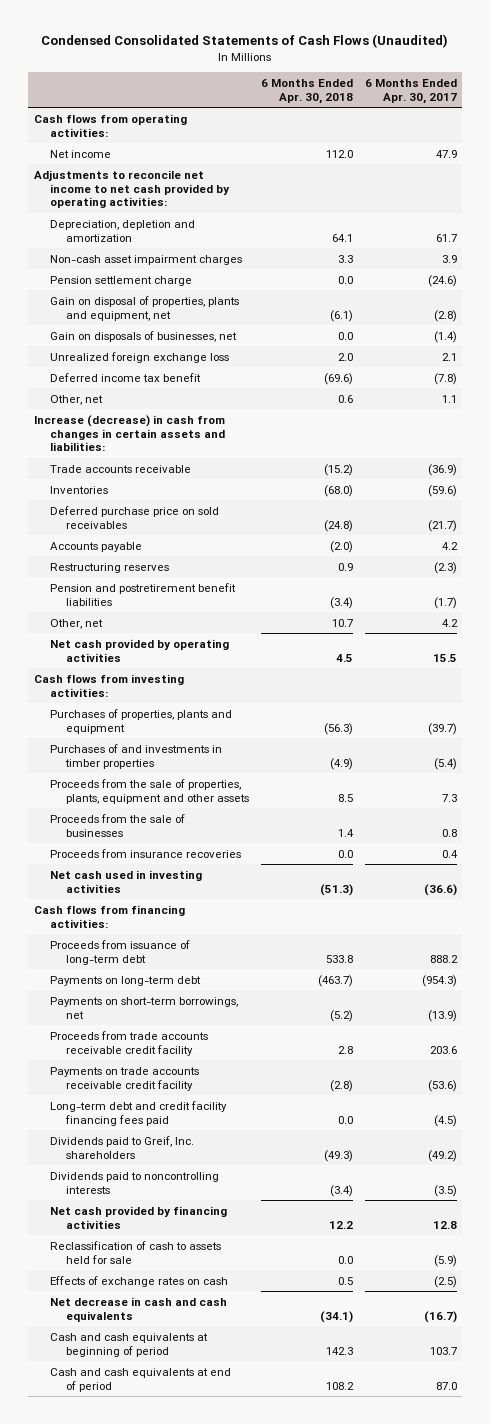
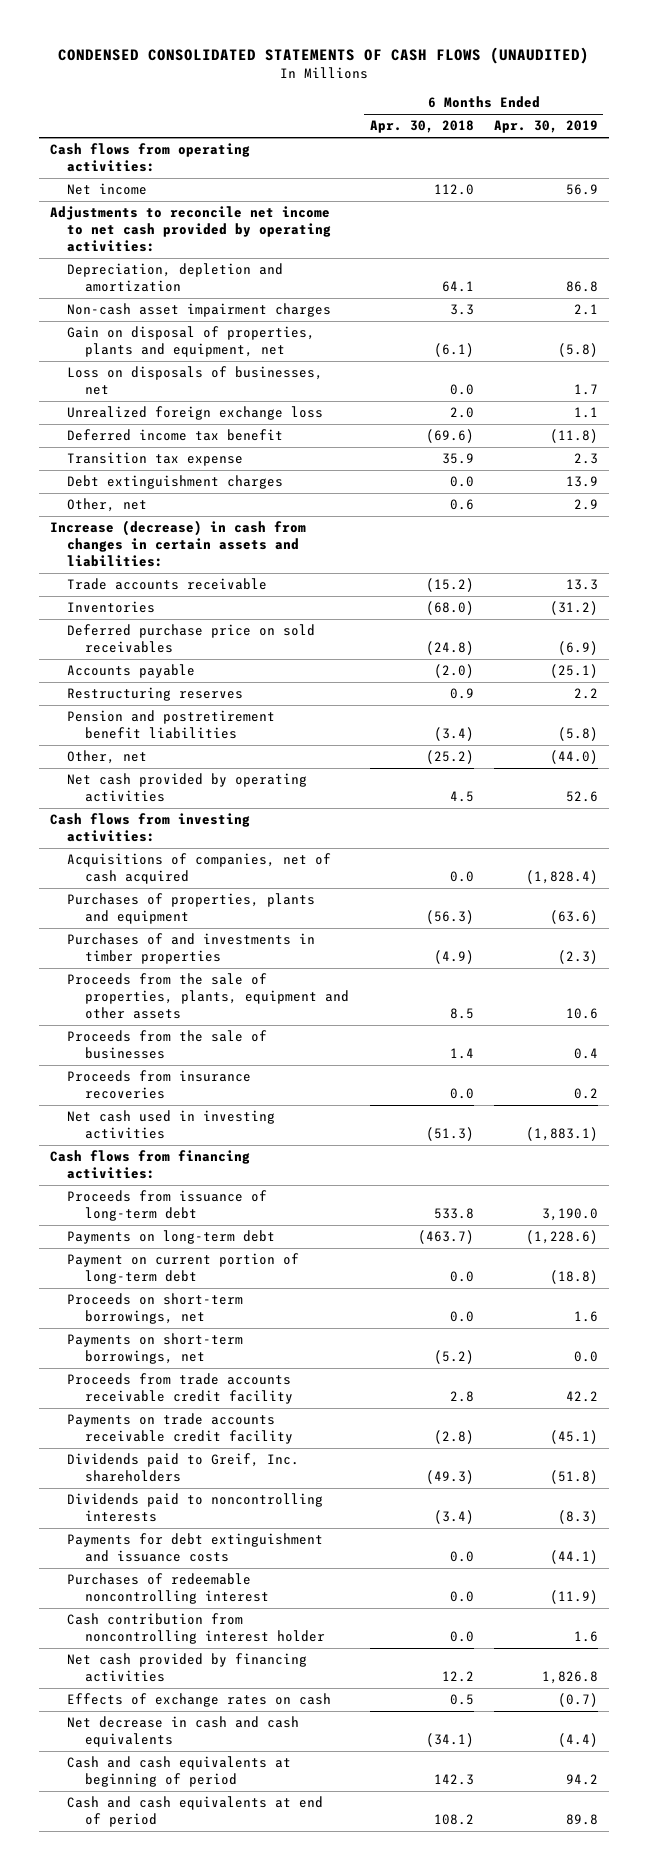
- Condensed Consolidated Statements of Cash Flows (Unaudited)
+ CONDENSED CONSOLIDATED STATEMENTS OF CASH FLOWS (UNAUDITED)
- | 6 Months Ended Apr. 30, 2018 | 6 Months Ended Apr. 30, 2017
+ | 6 Months Ended Apr. 30, 2018 | 6 Months Ended Apr. 30, 2019
- Pension settlement charge | 0.0 | (24.6)
- Gain on disposals of businesses, net | 0.0 | (1.4)
+ Loss on disposals of businesses, net | 0.0 | 1.7
+ Transition tax expense | 35.9 | 2.3
+ Debt extinguishment charges | 0.0 | 13.9
- Other, net | 10.7 | 4.2
+ Other, net | (25.2) | (44.0)
+ Acquisitions of companies, net of cash acquired | 0.0 | (1,828.4)
+ Payment on current portion of long-term debt | 0.0 | (18.8)
+ Proceeds on short-term borrowings, net | 0.0 | 1.6
- Long-term debt and credit facility financing fees paid | 0.0 | (4.5)
+ Payments for debt extinguishment and issuance costs | 0.0 | (44.1)
+ Purchases of redeemable noncontrolling interest | 0.0 | (11.9)
+ Cash contribution from noncontrolling interest holder | 0.0 | 1.6
- Reclassification of cash to assets held for sale | 0.0 | (5.9)

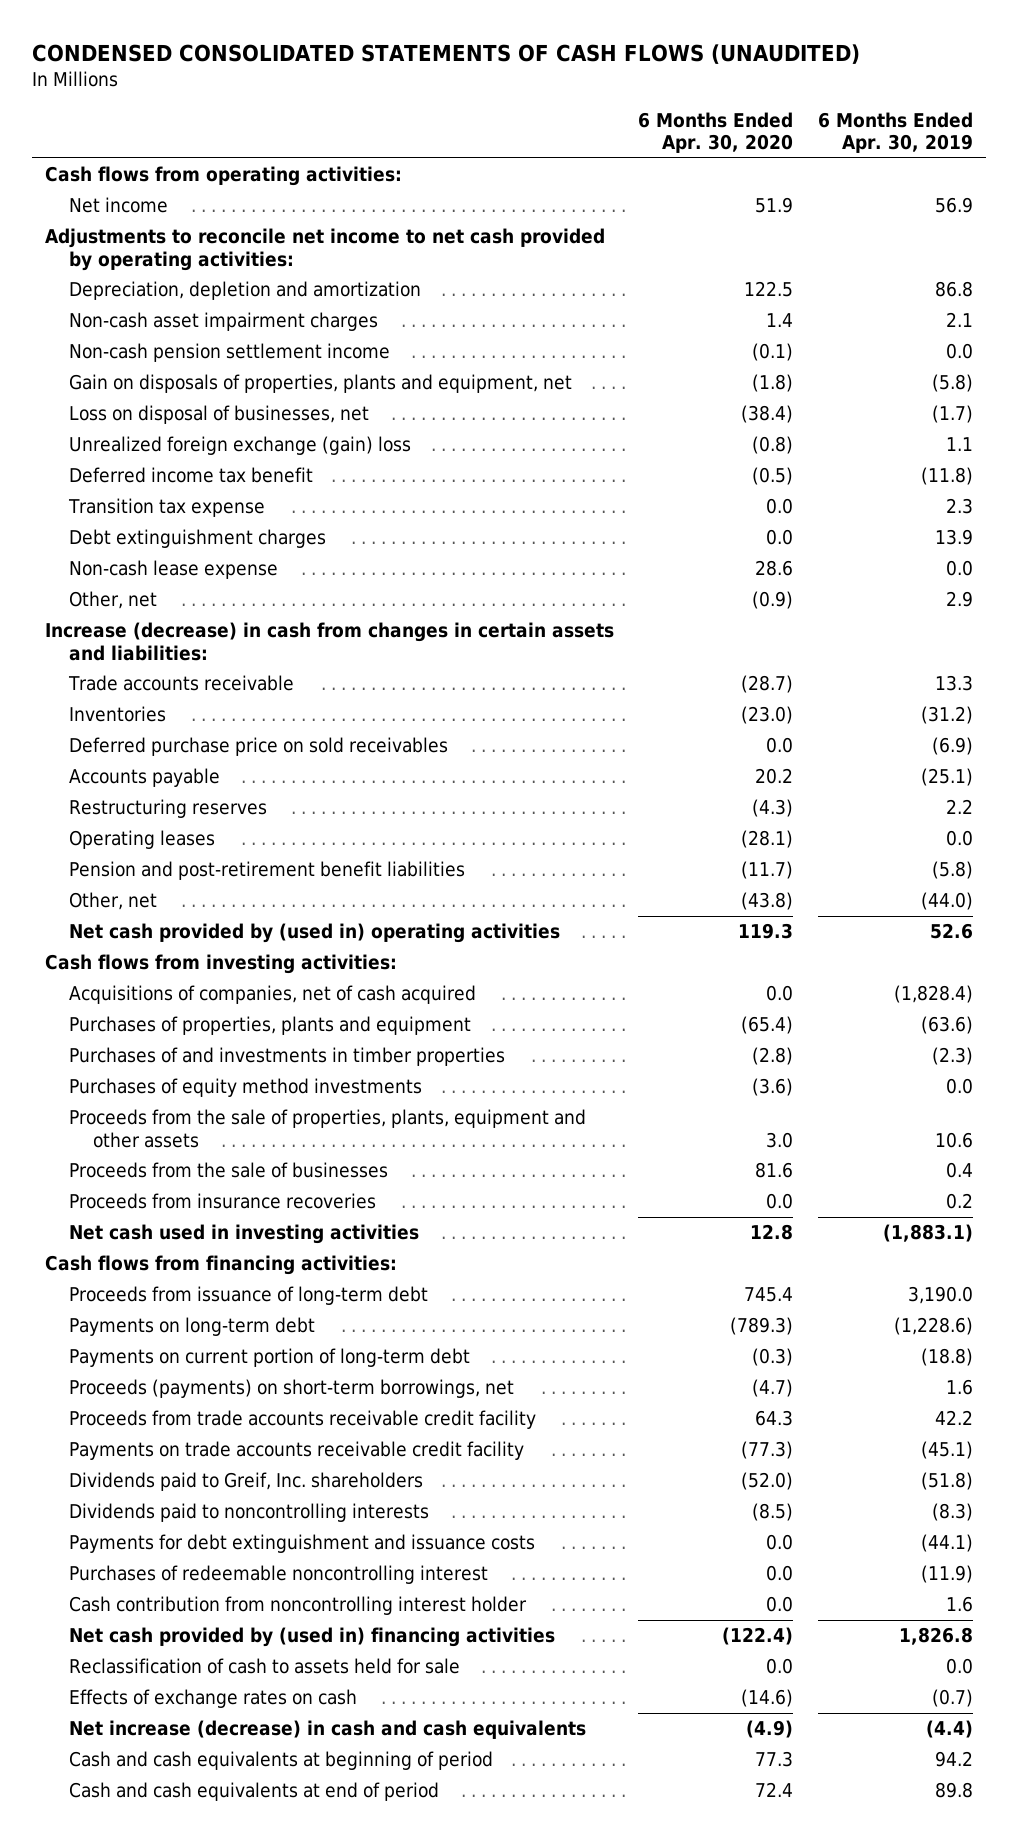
- | 6 Months Ended Apr. 30, 2018 | 6 Months Ended Apr. 30, 2019
+ | 6 Months Ended Apr. 30, 2020 | 6 Months Ended Apr. 30, 2019
- Gain on disposal of properties, plants and equipment, net | (6.1) | (5.8)
- Loss on disposals of businesses, net | 0.0 | 1.7
- Unrealized foreign exchange loss | 2.0 | 1.1
+ Non-cash pension settlement income | (0.1) | 0.0
+ Gain on disposals of properties, plants and equipment, net | (1.8) | (5.8)
+ Loss on disposal of businesses, net | (38.4) | (1.7)
+ Unrealized foreign exchange (gain) loss | (0.8) | 1.1
+ Non-cash lease expense | 28.6 | 0.0
- Pension and postretirement benefit liabilities | (3.4) | (5.8)
+ Operating leases | (28.1) | 0.0
+ Pension and post-retirement benefit liabilities | (11.7) | (5.8)
- Net cash provided by operating activities | 4.5 | 52.6
+ Net cash provided by (used in) operating activities | 119.3 | 52.6
+ Purchases of equity method investments | (3.6) | 0.0
- Payment on current portion of long-term debt | 0.0 | (18.8)
- Proceeds on short-term borrowings, net | 0.0 | 1.6
- Payments on short-term borrowings, net | (5.2) | 0.0
+ Payments on current portion of long-term debt | (0.3) | (18.8)
+ Proceeds (payments) on short-term borrowings, net | (4.7) | 1.6
- Net cash provided by financing activities | 12.2 | 1,826.8
+ Net cash provided by (used in) financing activities | (122.4) | 1,826.8
+ Reclassification of cash to assets held for sale | 0.0 | 0.0
- Net decrease in cash and cash equivalents | (34.1) | (4.4)
+ Net increase (decrease) in cash and cash equivalents | (4.9) | (4.4)

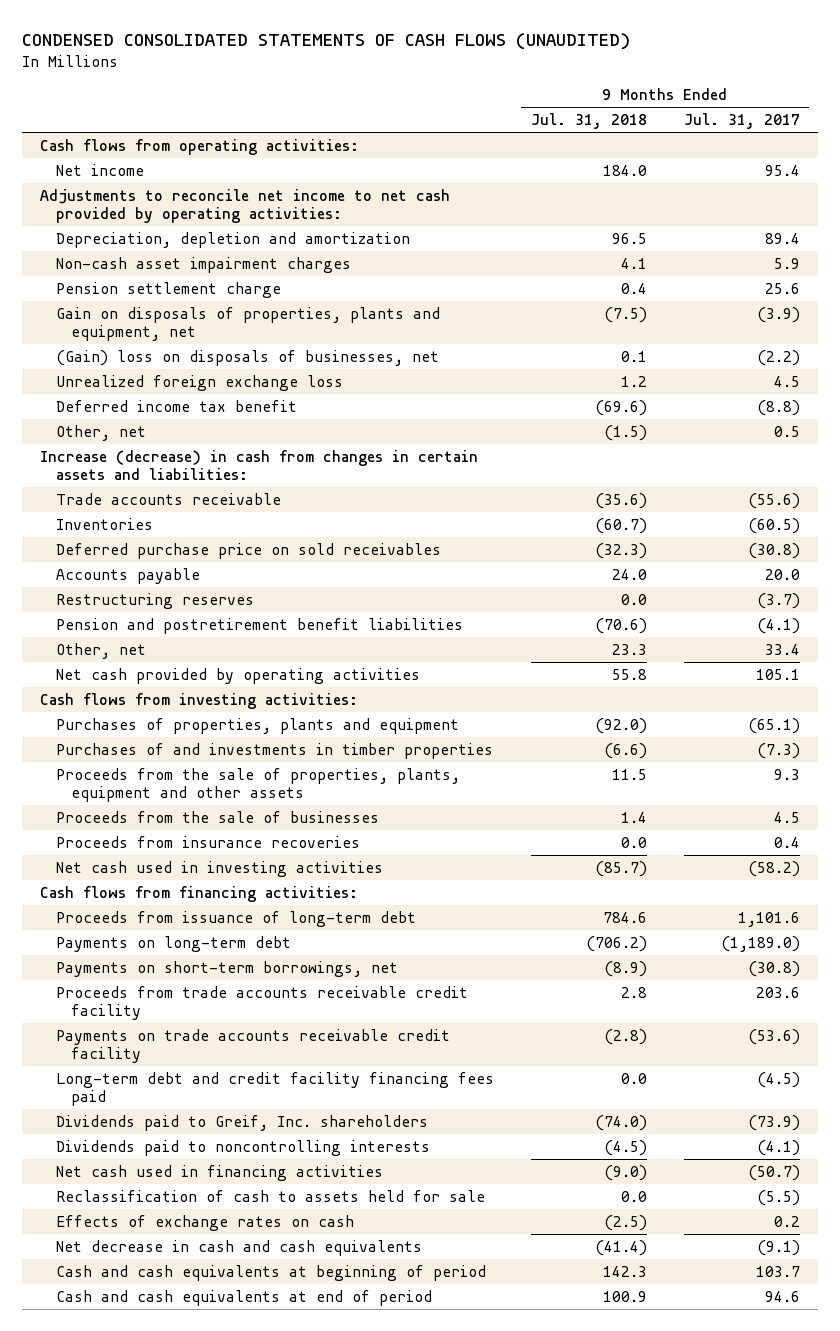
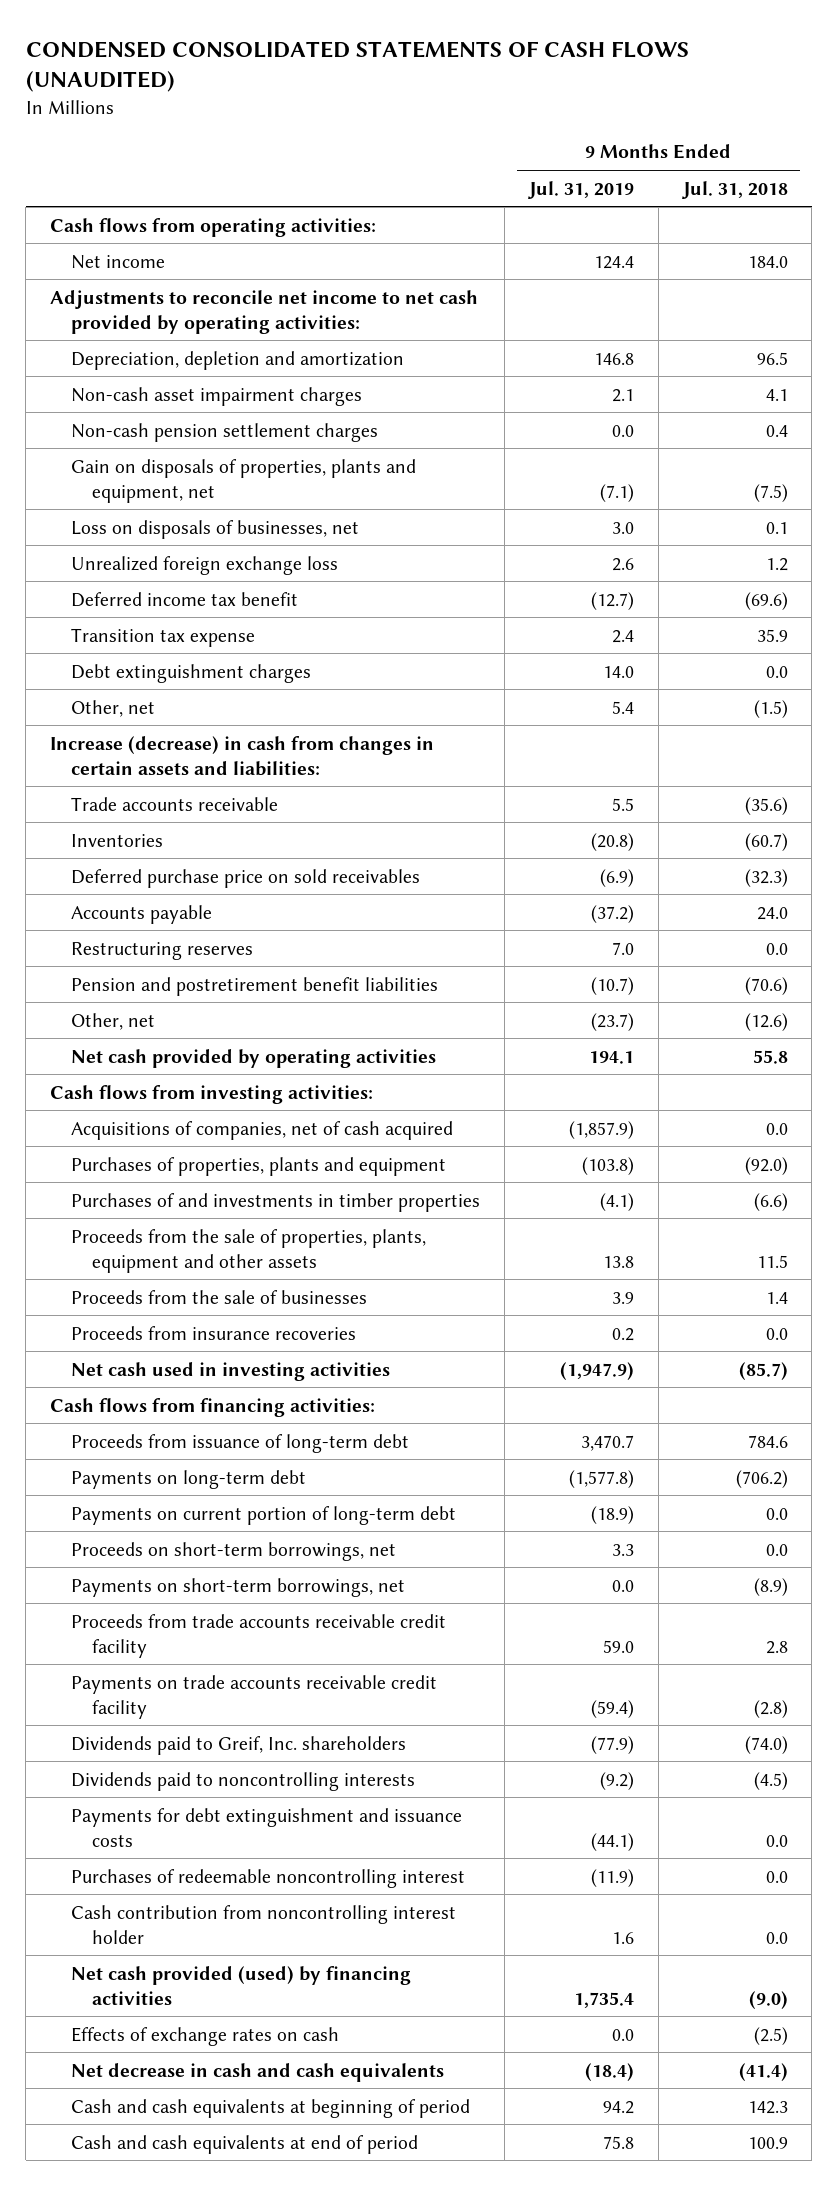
- | 9 Months Ended Jul. 31, 2018 | 9 Months Ended Jul. 31, 2017
+ | 9 Months Ended Jul. 31, 2019 | 9 Months Ended Jul. 31, 2018
- Pension settlement charge | 0.4 | 25.6
+ Non-cash pension settlement charges | 0.0 | 0.4
- (Gain) loss on disposals of businesses, net | 0.1 | (2.2)
+ Loss on disposals of businesses, net | 3.0 | 0.1
+ Transition tax expense | 2.4 | 35.9
+ Debt extinguishment charges | 14.0 | 0.0
- Other, net | 23.3 | 33.4
+ Other, net | (23.7) | (12.6)
+ Acquisitions of companies, net of cash acquired | (1,857.9) | 0.0
+ Payments on current portion of long-term debt | (18.9) | 0.0
+ Proceeds on short-term borrowings, net | 3.3 | 0.0
- Long-term debt and credit facility financing fees paid | 0.0 | (4.5)
- Net cash used in financing activities | (9.0) | (50.7)
- Reclassification of cash to assets held for sale | 0.0 | (5.5)
+ Payments for debt extinguishment and issuance costs | (44.1) | 0.0
+ Purchases of redeemable noncontrolling interest | (11.9) | 0.0
+ Cash contribution from noncontrolling interest holder | 1.6 | 0.0
+ Net cash provided (used) by financing activities | 1,735.4 | (9.0)

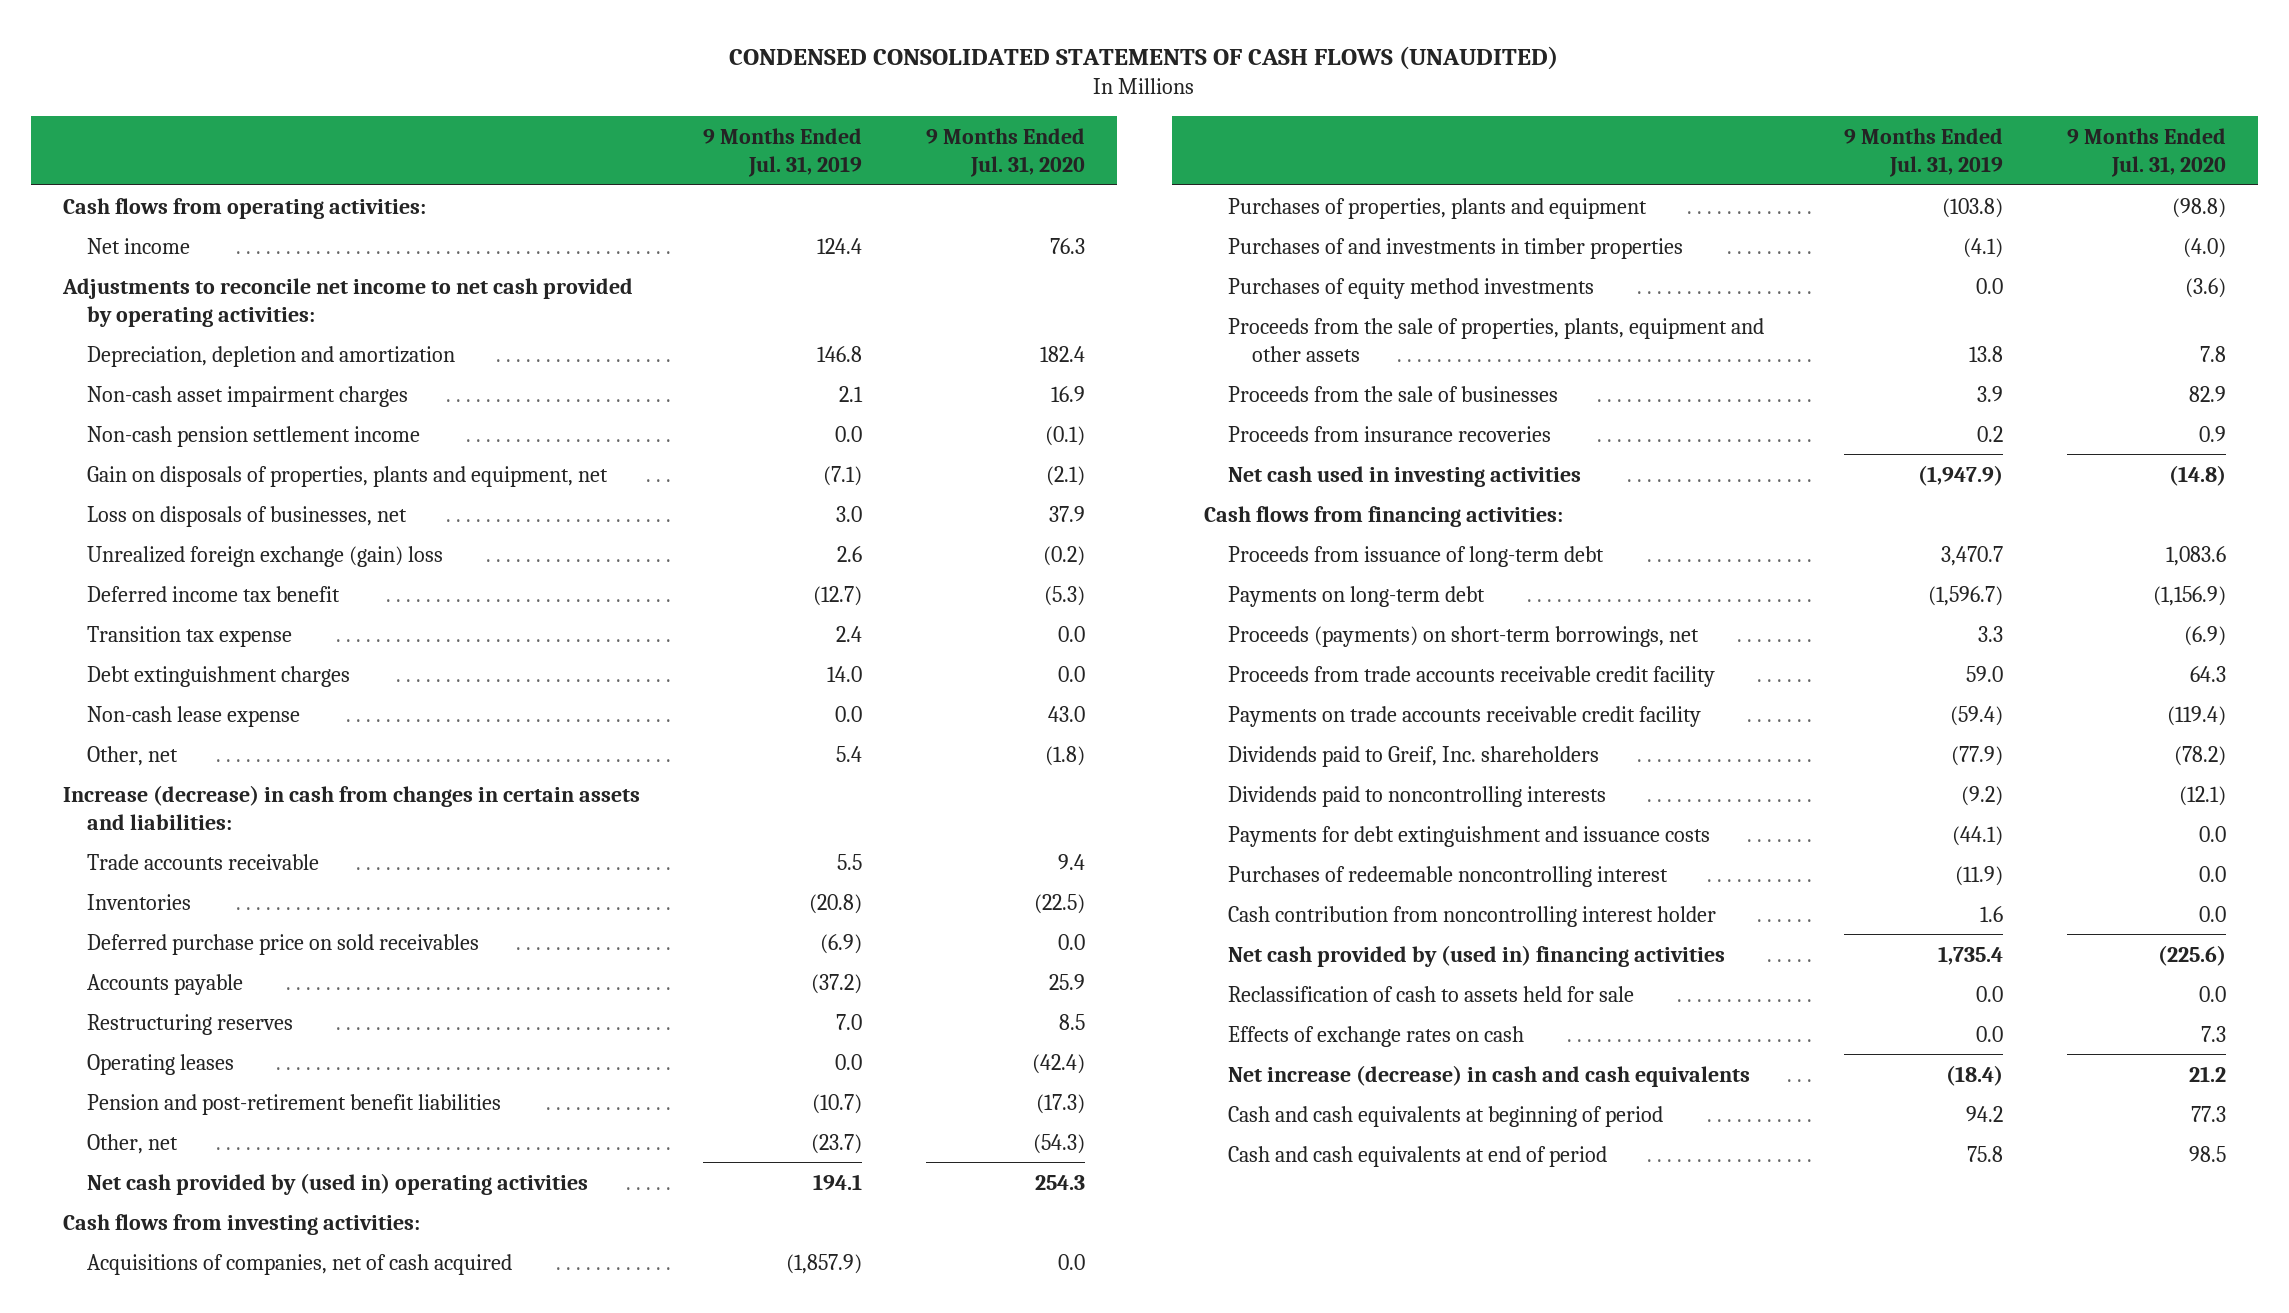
- | 9 Months Ended Jul. 31, 2019 | 9 Months Ended Jul. 31, 2018
+ | 9 Months Ended Jul. 31, 2019 | 9 Months Ended Jul. 31, 2020
- Non-cash pension settlement charges | 0.0 | 0.4
+ Non-cash pension settlement income | 0.0 | (0.1)
- Unrealized foreign exchange loss | 2.6 | 1.2
+ Unrealized foreign exchange (gain) loss | 2.6 | (0.2)
+ Non-cash lease expense | 0.0 | 43.0
- Pension and postretirement benefit liabilities | (10.7) | (70.6)
+ Operating leases | 0.0 | (42.4)
+ Pension and post-retirement benefit liabilities | (10.7) | (17.3)
- Net cash provided by operating activities | 194.1 | 55.8
+ Net cash provided by (used in) operating activities | 194.1 | 254.3
+ Purchases of equity method investments | 0.0 | (3.6)
- Payments on long-term debt | (1,577.8) | (706.2)
- Payments on current portion of long-term debt | (18.9) | 0.0
- Proceeds on short-term borrowings, net | 3.3 | 0.0
- Payments on short-term borrowings, net | 0.0 | (8.9)
+ Payments on long-term debt | (1,596.7) | (1,156.9)
+ Proceeds (payments) on short-term borrowings, net | 3.3 | (6.9)
- Net cash provided (used) by financing activities | 1,735.4 | (9.0)
+ Net cash provided by (used in) financing activities | 1,735.4 | (225.6)
+ Reclassification of cash to assets held for sale | 0.0 | 0.0
- Net decrease in cash and cash equivalents | (18.4) | (41.4)
+ Net increase (decrease) in cash and cash equivalents | (18.4) | 21.2

